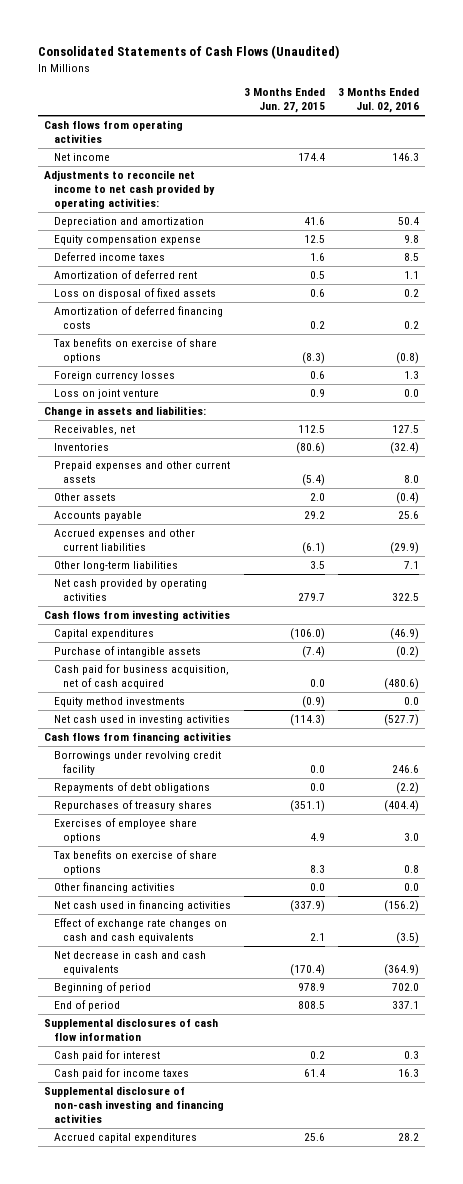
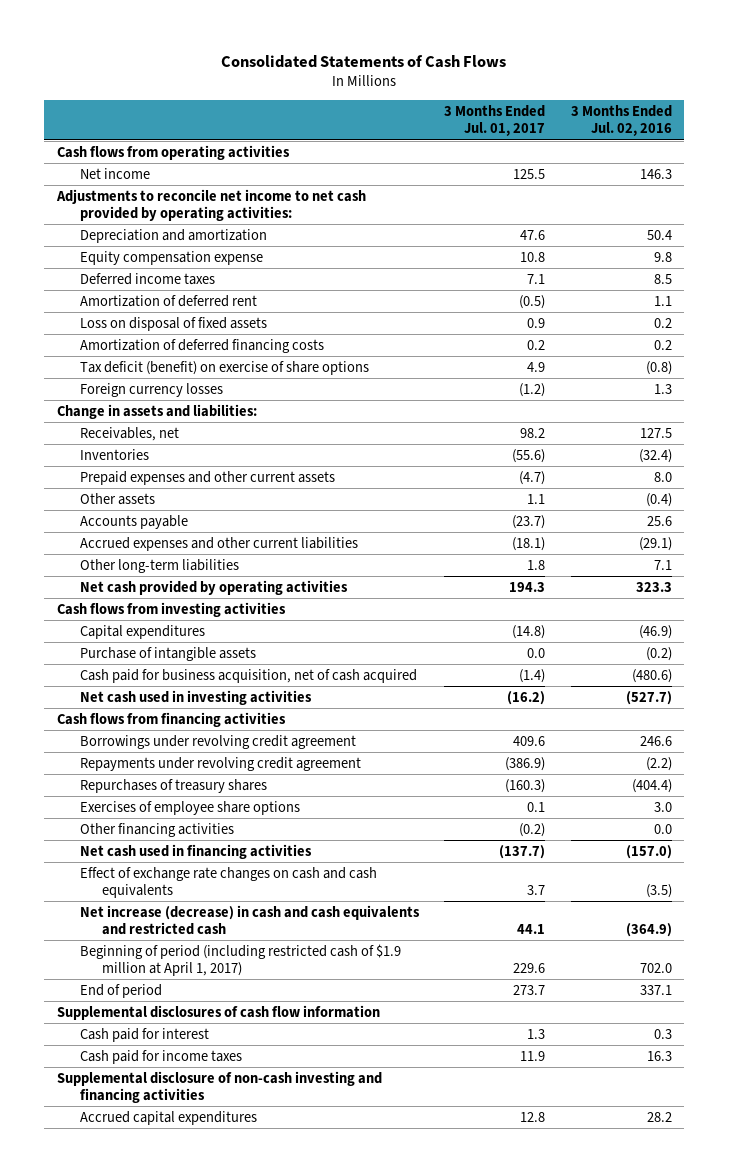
- Consolidated Statements of Cash Flows (Unaudited)
+ Consolidated Statements of Cash Flows
- | 3 Months Ended Jun. 27, 2015 | 3 Months Ended Jul. 02, 2016
+ | 3 Months Ended Jul. 01, 2017 | 3 Months Ended Jul. 02, 2016
- Tax benefits on exercise of share options | (8.3) | (0.8)
+ Tax deficit (benefit) on exercise of share options | 4.9 | (0.8)
- Loss on joint venture | 0.9 | 0.0
- Accrued expenses and other current liabilities | (6.1) | (29.9)
+ Accrued expenses and other current liabilities | (18.1) | (29.1)
- Net cash provided by operating activities | 279.7 | 322.5
+ Net cash provided by operating activities | 194.3 | 323.3
- Equity method investments | (0.9) | 0.0
- Borrowings under revolving credit facility | 0.0 | 246.6
- Repayments of debt obligations | 0.0 | (2.2)
+ Borrowings under revolving credit agreement | 409.6 | 246.6
+ Repayments under revolving credit agreement | (386.9) | (2.2)
- Tax benefits on exercise of share options | 8.3 | 0.8
- Net cash used in financing activities | (337.9) | (156.2)
+ Net cash used in financing activities | (137.7) | (157.0)
- Net decrease in cash and cash equivalents | (170.4) | (364.9)
- Beginning of period | 978.9 | 702.0
+ Net increase (decrease) in cash and cash equivalents and restricted cash | 44.1 | (364.9)
+ Beginning of period (including restricted cash of $1.9 million at April 1, 2017) | 229.6 | 702.0

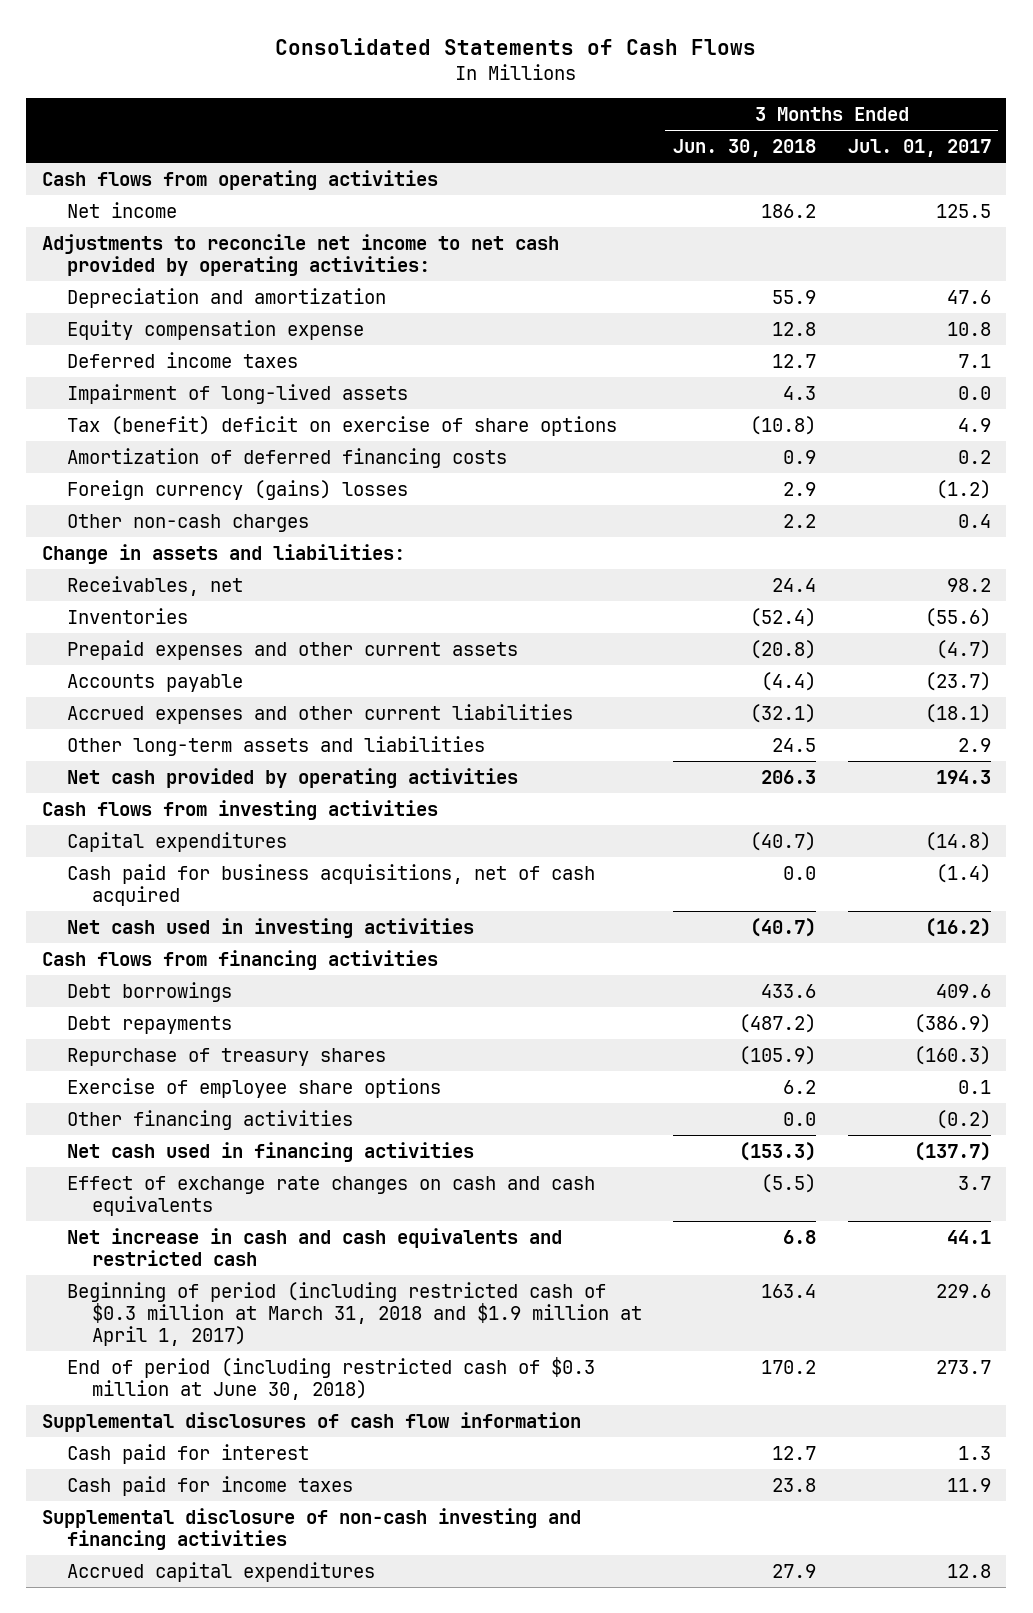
- | 3 Months Ended Jul. 01, 2017 | 3 Months Ended Jul. 02, 2016
+ | 3 Months Ended Jun. 30, 2018 | 3 Months Ended Jul. 01, 2017
- Amortization of deferred rent | (0.5) | 1.1
- Loss on disposal of fixed assets | 0.9 | 0.2
+ Impairment of long-lived assets | 4.3 | 0.0
+ Tax (benefit) deficit on exercise of share options | (10.8) | 4.9
- Tax deficit (benefit) on exercise of share options | 4.9 | (0.8)
- Foreign currency losses | (1.2) | 1.3
+ Foreign currency (gains) losses | 2.9 | (1.2)
+ Other non-cash charges | 2.2 | 0.4
- Other assets | 1.1 | (0.4)
- Other long-term liabilities | 1.8 | 7.1
+ Other long-term assets and liabilities | 24.5 | 2.9
- Purchase of intangible assets | 0.0 | (0.2)
- Cash paid for business acquisition, net of cash acquired | (1.4) | (480.6)
+ Cash paid for business acquisitions, net of cash acquired | 0.0 | (1.4)
- Borrowings under revolving credit agreement | 409.6 | 246.6
- Repayments under revolving credit agreement | (386.9) | (2.2)
- Repurchases of treasury shares | (160.3) | (404.4)
- Exercises of employee share options | 0.1 | 3.0
+ Debt borrowings | 433.6 | 409.6
+ Debt repayments | (487.2) | (386.9)
+ Repurchase of treasury shares | (105.9) | (160.3)
+ Exercise of employee share options | 6.2 | 0.1
- Net increase (decrease) in cash and cash equivalents and restricted cash | 44.1 | (364.9)
- Beginning of period (including restricted cash of $1.9 million at April 1, 2017) | 229.6 | 702.0
- End of period | 273.7 | 337.1
+ Net increase in cash and cash equivalents and restricted cash | 6.8 | 44.1
+ Beginning of period (including restricted cash of $0.3 million at March 31, 2018 and $1.9 million at April 1, 2017) | 163.4 | 229.6
+ End of period (including restricted cash of $0.3 million at June 30, 2018) | 170.2 | 273.7

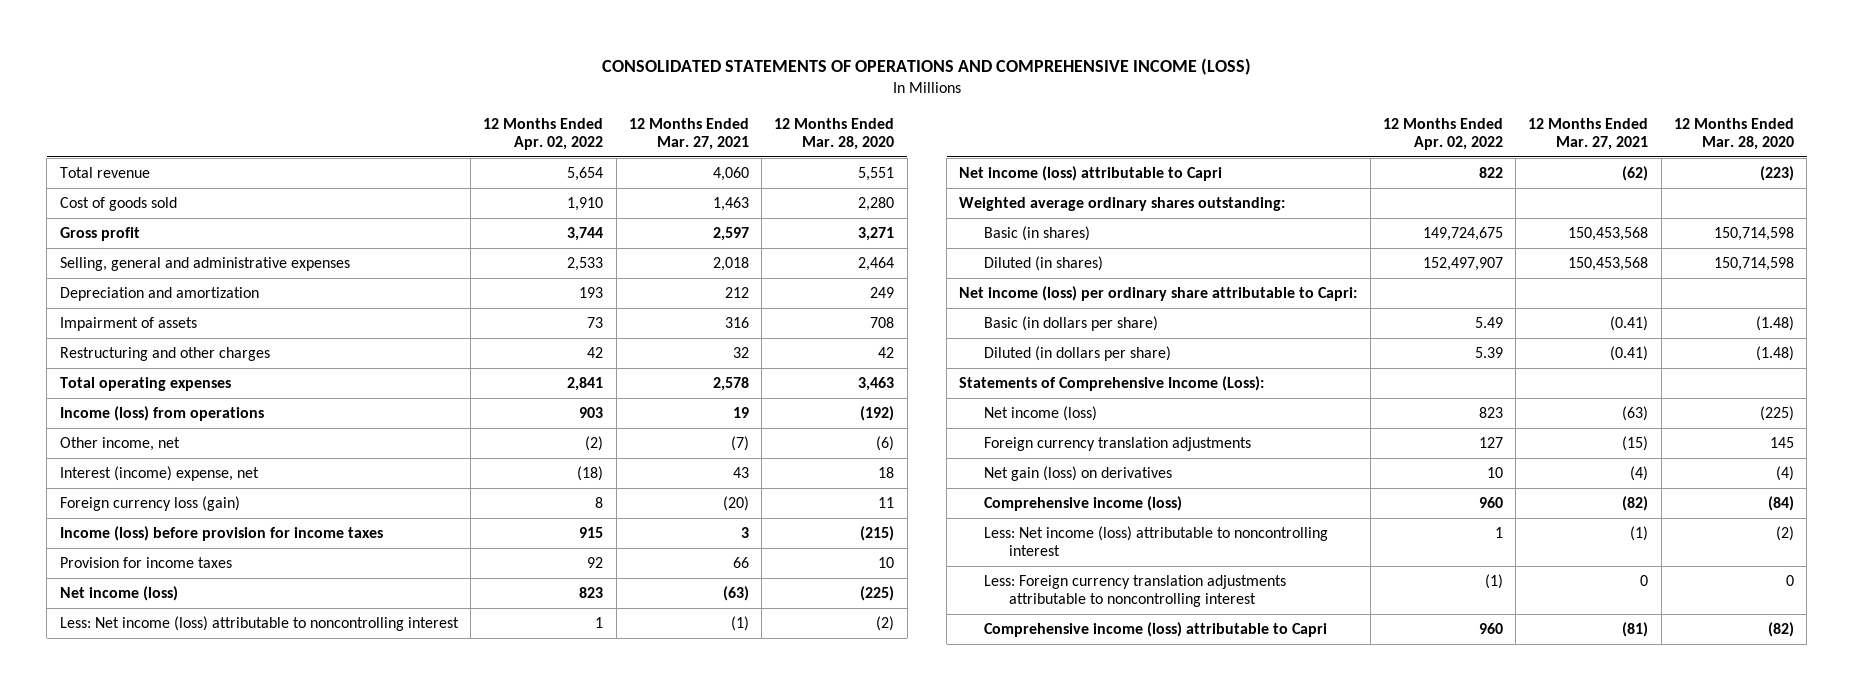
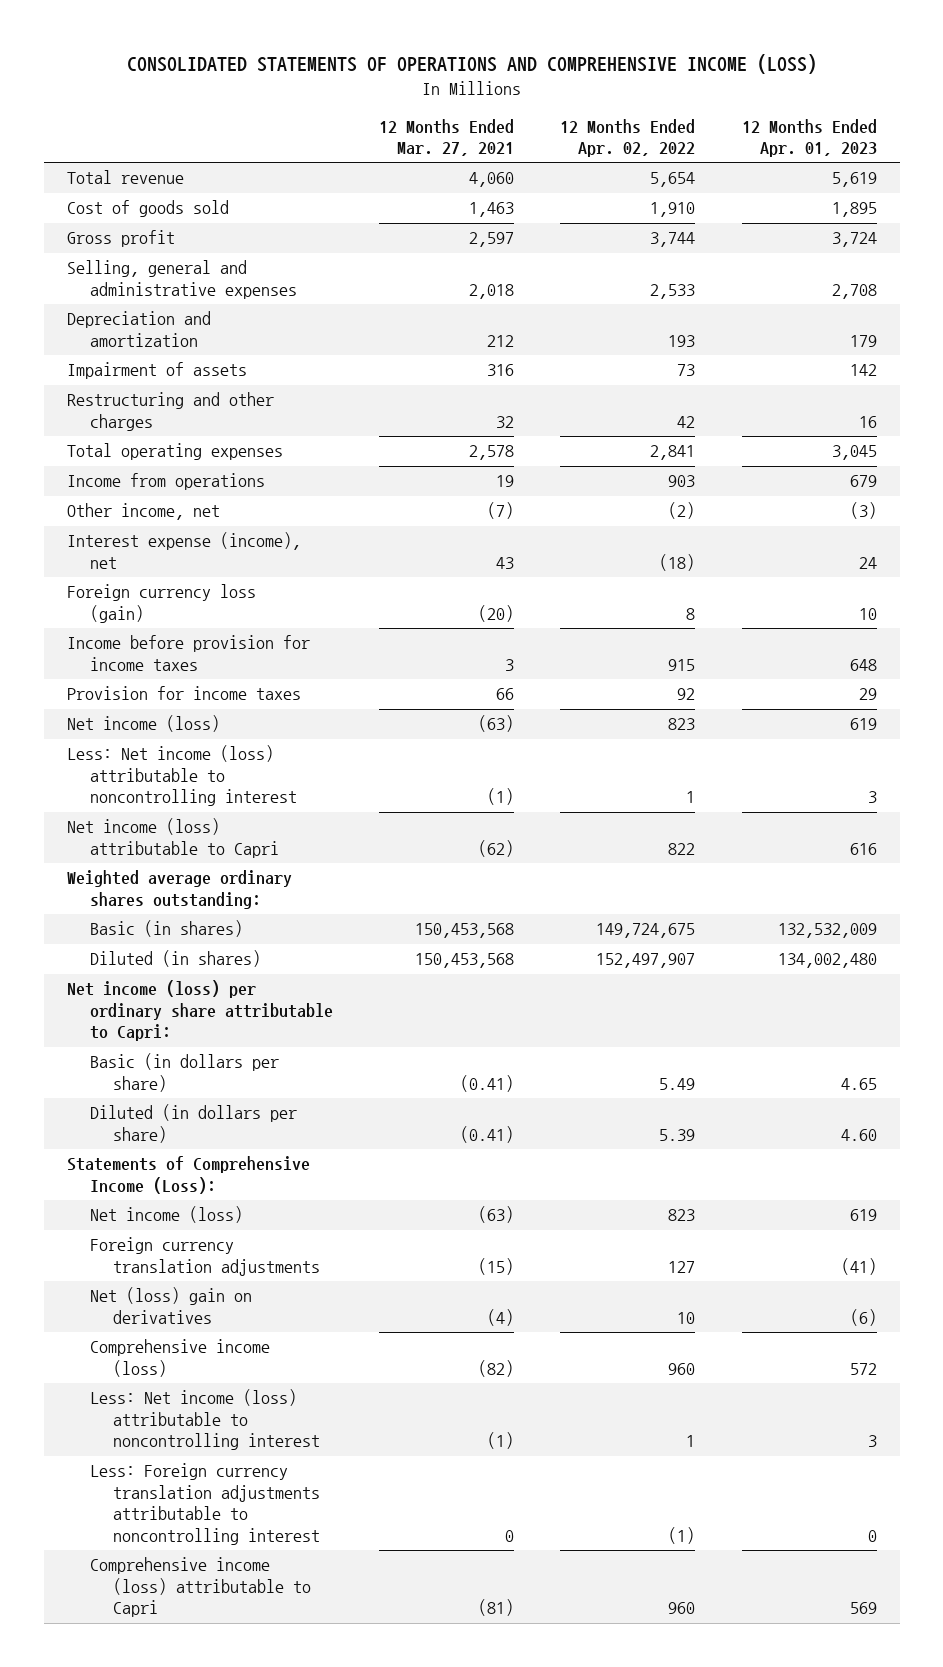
- | 12 Months Ended Apr. 02, 2022 | 12 Months Ended Mar. 27, 2021 | 12 Months Ended Mar. 28, 2020
+ | 12 Months Ended Mar. 27, 2021 | 12 Months Ended Apr. 02, 2022 | 12 Months Ended Apr. 01, 2023
- Income (loss) from operations | 903 | 19 | (192)
+ Income from operations | 19 | 903 | 679
- Interest (income) expense, net | (18) | 43 | 18
+ Interest expense (income), net | 43 | (18) | 24
- Income (loss) before provision for income taxes | 915 | 3 | (215)
+ Income before provision for income taxes | 3 | 915 | 648
- Net gain (loss) on derivatives | 10 | (4) | (4)
+ Net (loss) gain on derivatives | (4) | 10 | (6)

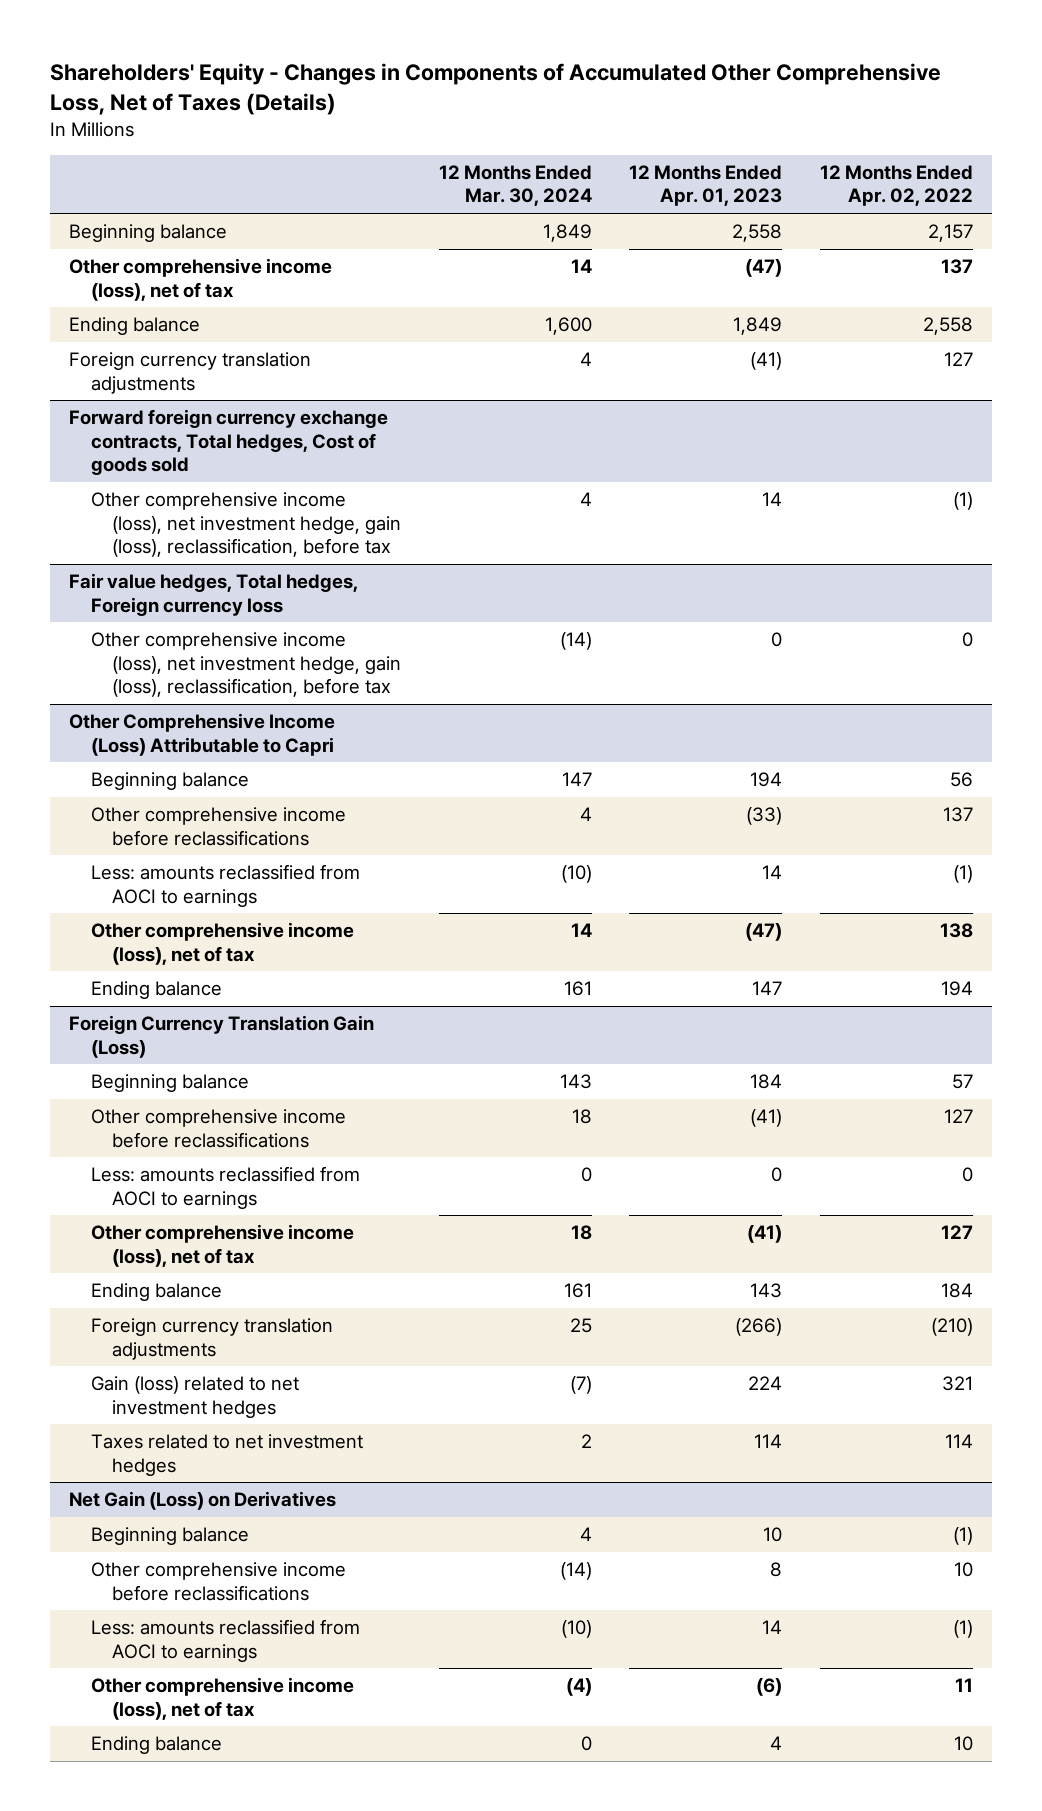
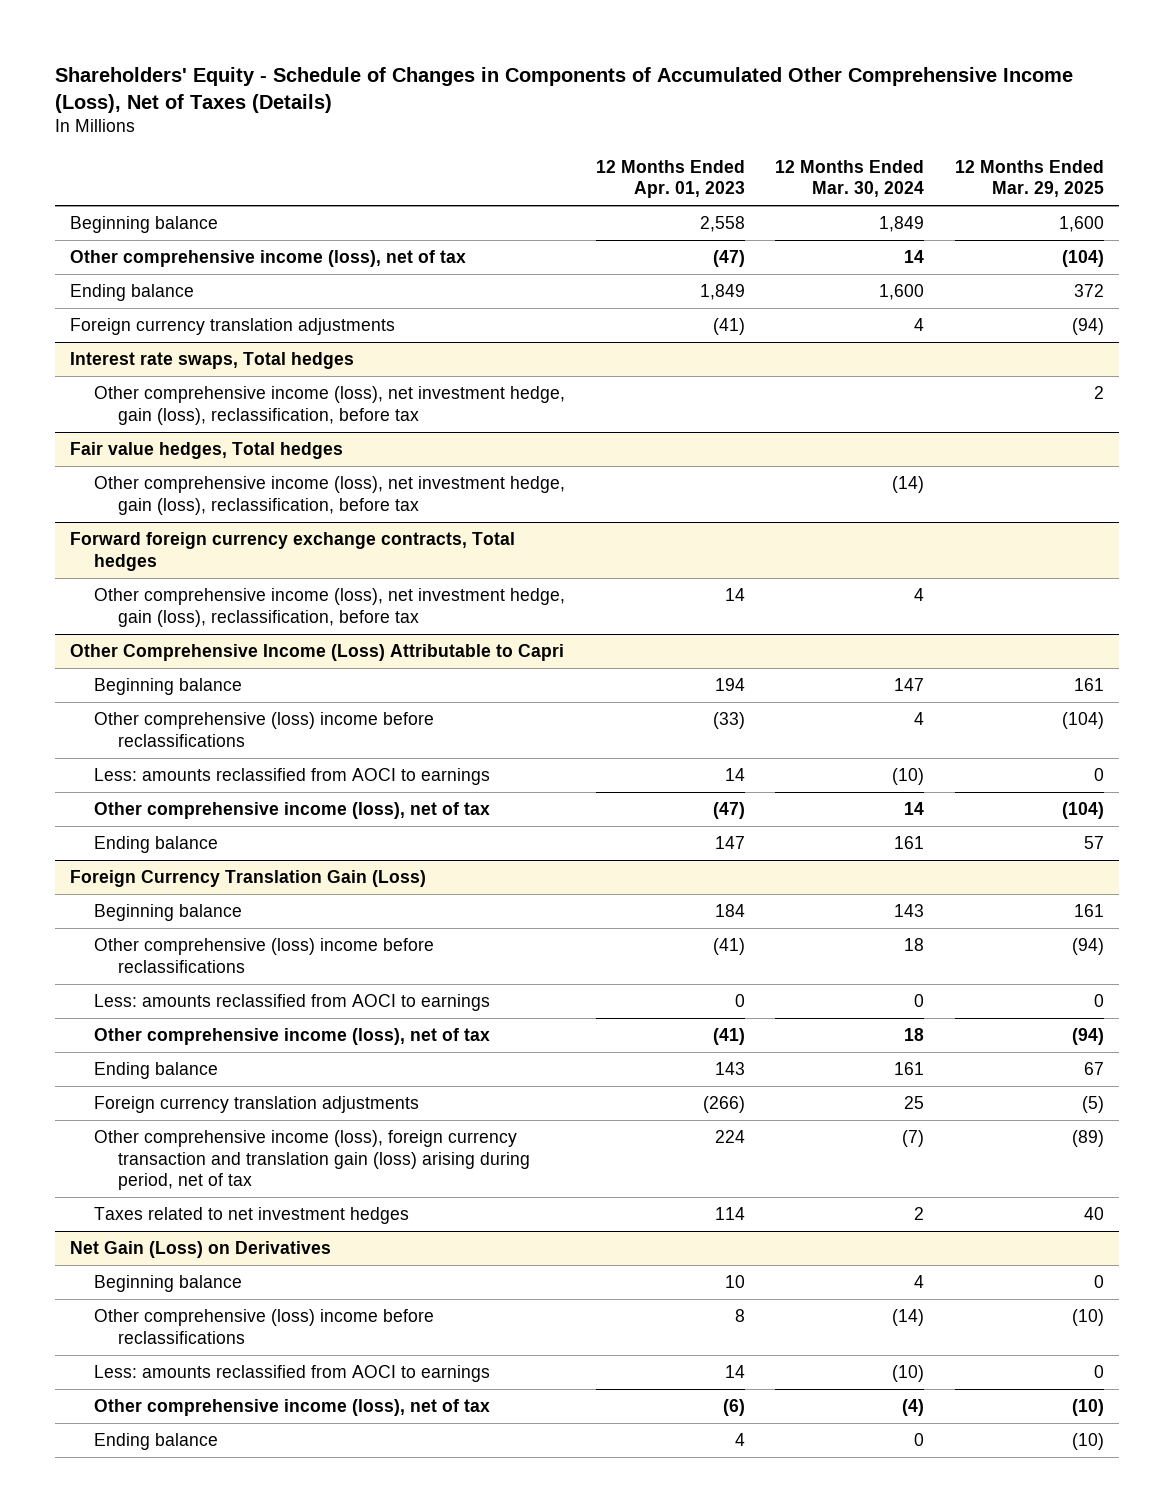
- Shareholders' Equity - Changes in Components of Accumulated Other Comprehensive Loss, Net of Taxes (Details)
+ Shareholders' Equity - Schedule of Changes in Components of Accumulated Other Comprehensive Income (Loss), Net of Taxes (Details)
- | 12 Months Ended Mar. 30, 2024 | 12 Months Ended Apr. 01, 2023 | 12 Months Ended Apr. 02, 2022
+ | 12 Months Ended Apr. 01, 2023 | 12 Months Ended Mar. 30, 2024 | 12 Months Ended Mar. 29, 2025
- Forward foreign currency exchange contracts, Total hedges, Cost of goods sold
+ Interest rate swaps, Total hedges
+ Other comprehensive income (loss), net investment hedge, gain (loss), reclassification, before tax | | | 2
+ Fair value hedges, Total hedges
+ Other comprehensive income (loss), net investment hedge, gain (loss), reclassification, before tax | | (14) |
+ Forward foreign currency exchange contracts, Total hedges
- Fair value hedges, Total hedges, Foreign currency loss
- Other comprehensive income (loss), net investment hedge, gain (loss), reclassification, before tax | (14) | 0 | 0
@ Other Comprehensive Income (Loss) Attributable to Capri
- Other comprehensive income before reclassifications | 4 | (33) | 137
+ Other comprehensive (loss) income before reclassifications | (33) | 4 | (104)
@ Foreign Currency Translation Gain (Loss)
- Other comprehensive income before reclassifications | 18 | (41) | 127
+ Other comprehensive (loss) income before reclassifications | (41) | 18 | (94)
- Gain (loss) related to net investment hedges | (7) | 224 | 321
+ Other comprehensive income (loss), foreign currency transaction and translation gain (loss) arising during period, net of tax | 224 | (7) | (89)
@ Net Gain (Loss) on Derivatives
- Other comprehensive income before reclassifications | (14) | 8 | 10
+ Other comprehensive (loss) income before reclassifications | 8 | (14) | (10)

